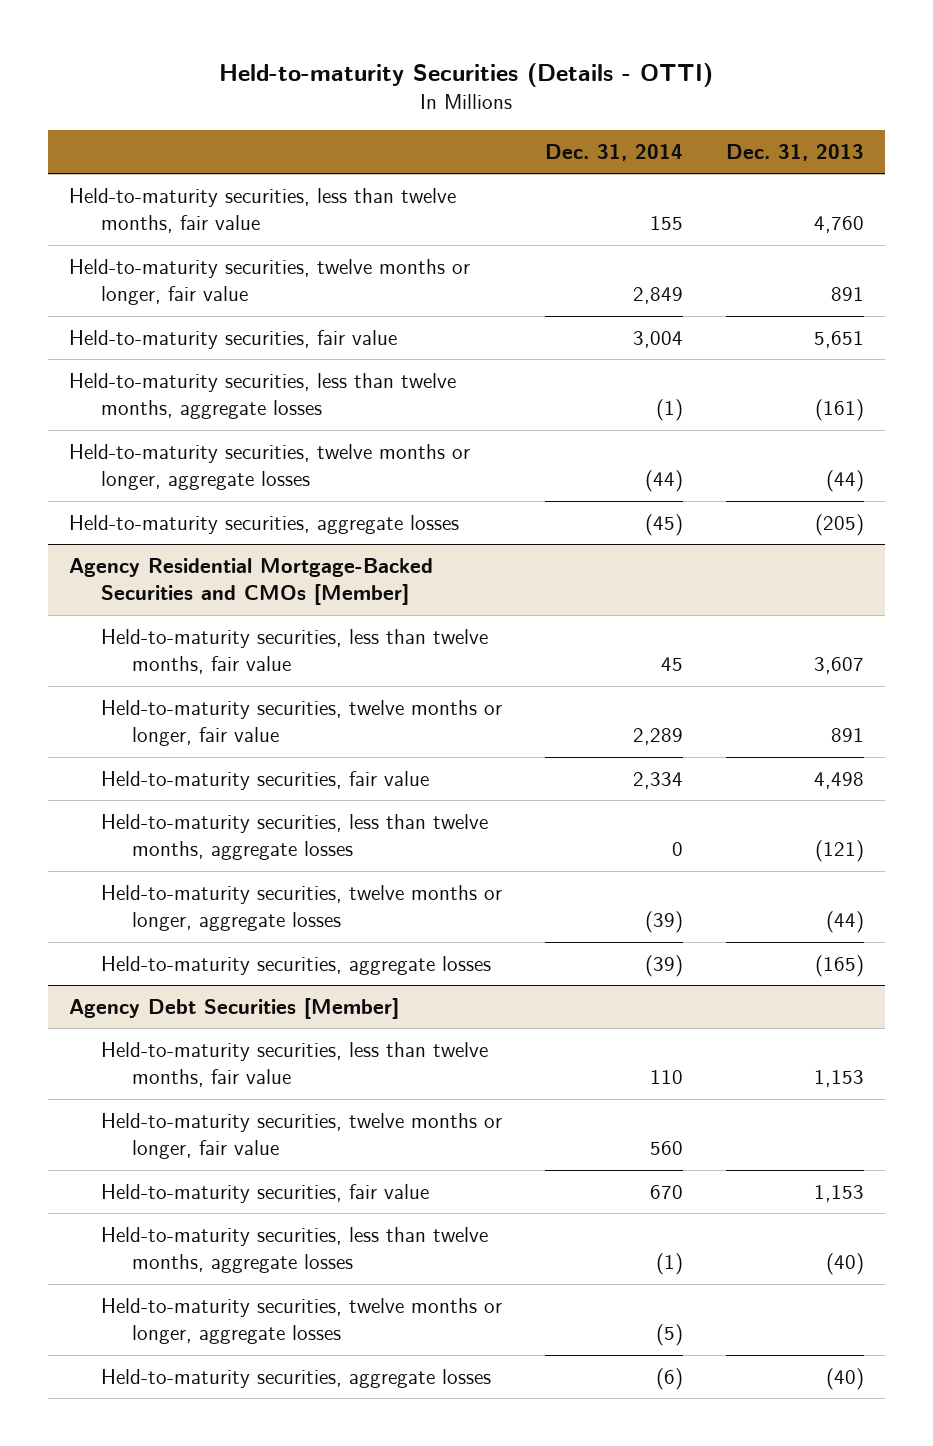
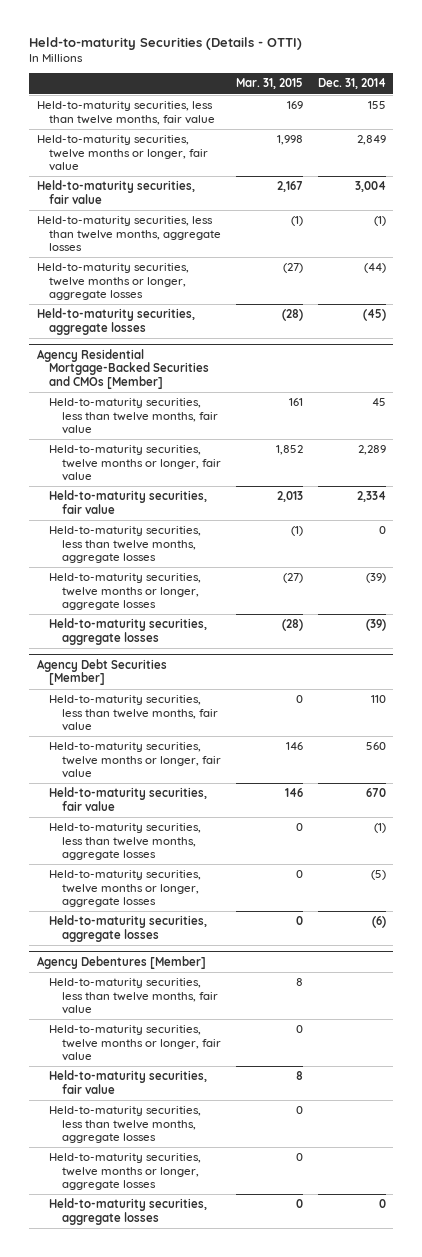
- | Dec. 31, 2014 | Dec. 31, 2013
+ | Mar. 31, 2015 | Dec. 31, 2014
+ Agency Debentures [Member]
+ Held-to-maturity securities, less than twelve months, fair value | 8 |
+ Held-to-maturity securities, twelve months or longer, fair value | 0 |
+ Held-to-maturity securities, fair value | 8 |
+ Held-to-maturity securities, less than twelve months, aggregate losses | 0 |
+ Held-to-maturity securities, twelve months or longer, aggregate losses | 0 |
+ Held-to-maturity securities, aggregate losses | 0 | 0

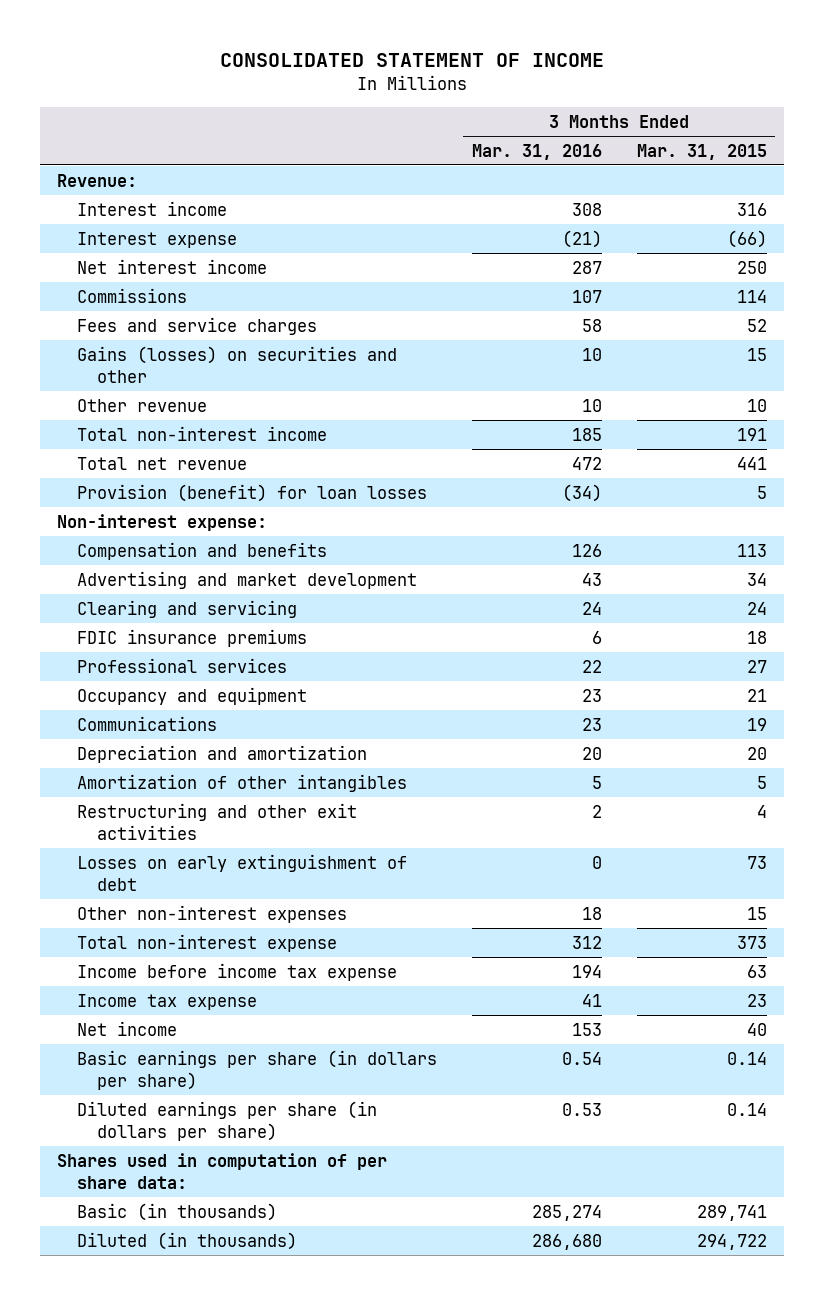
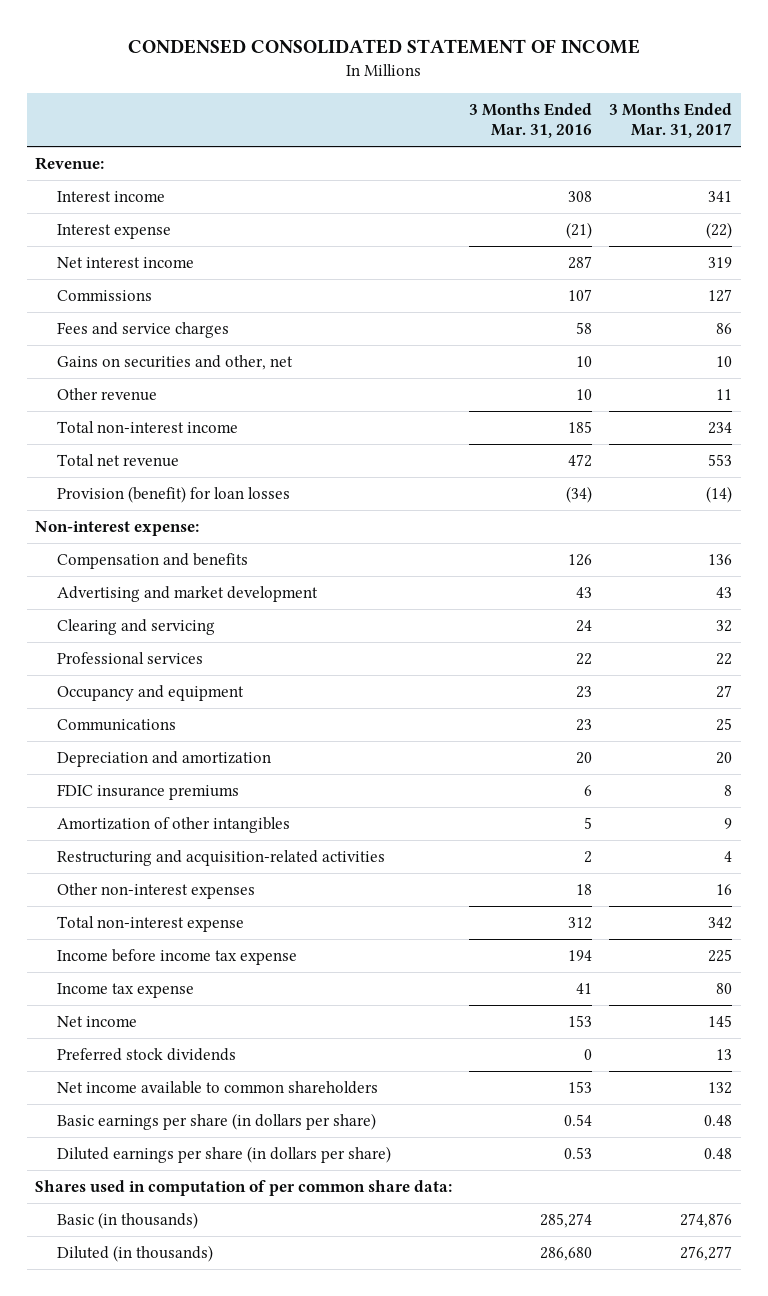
- CONSOLIDATED STATEMENT OF INCOME
+ CONDENSED CONSOLIDATED STATEMENT OF INCOME
- | 3 Months Ended Mar. 31, 2016 | 3 Months Ended Mar. 31, 2015
+ | 3 Months Ended Mar. 31, 2016 | 3 Months Ended Mar. 31, 2017
- Gains (losses) on securities and other | 10 | 15
+ Gains on securities and other, net | 10 | 10
moved down: FDIC insurance premiums | 6 | 8
- Restructuring and other exit activities | 2 | 4
- Losses on early extinguishment of debt | 0 | 73
+ Restructuring and acquisition-related activities | 2 | 4
+ Preferred stock dividends | 0 | 13
+ Net income available to common shareholders | 153 | 132
- Shares used in computation of per share data:
+ Shares used in computation of per common share data:

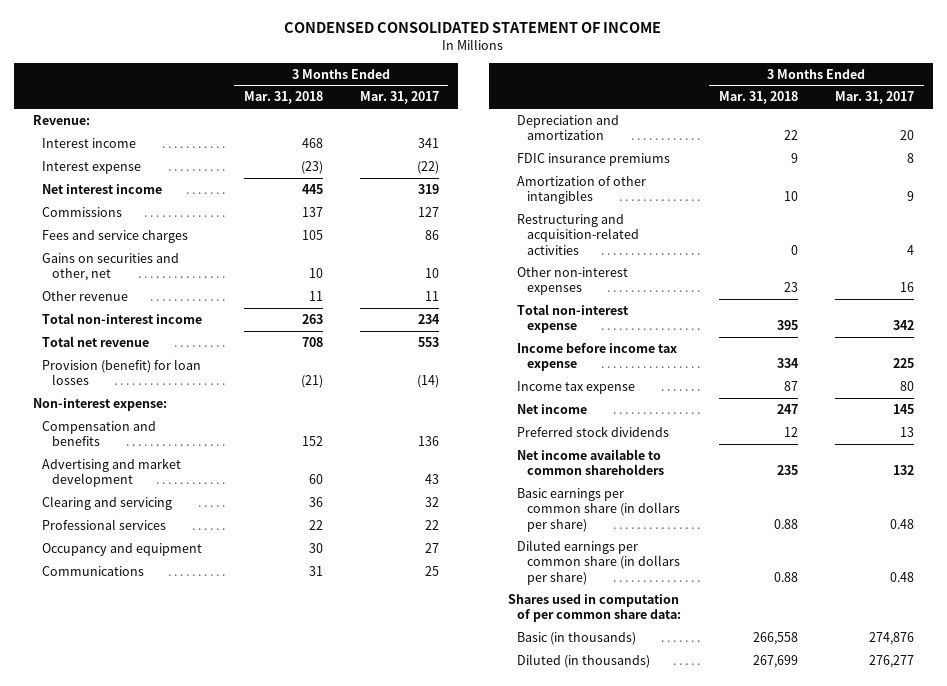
- | 3 Months Ended Mar. 31, 2016 | 3 Months Ended Mar. 31, 2017
+ | 3 Months Ended Mar. 31, 2018 | 3 Months Ended Mar. 31, 2017
- Basic earnings per share (in dollars per share) | 0.54 | 0.48
- Diluted earnings per share (in dollars per share) | 0.53 | 0.48
+ Basic earnings per common share (in dollars per share) | 0.88 | 0.48
+ Diluted earnings per common share (in dollars per share) | 0.88 | 0.48

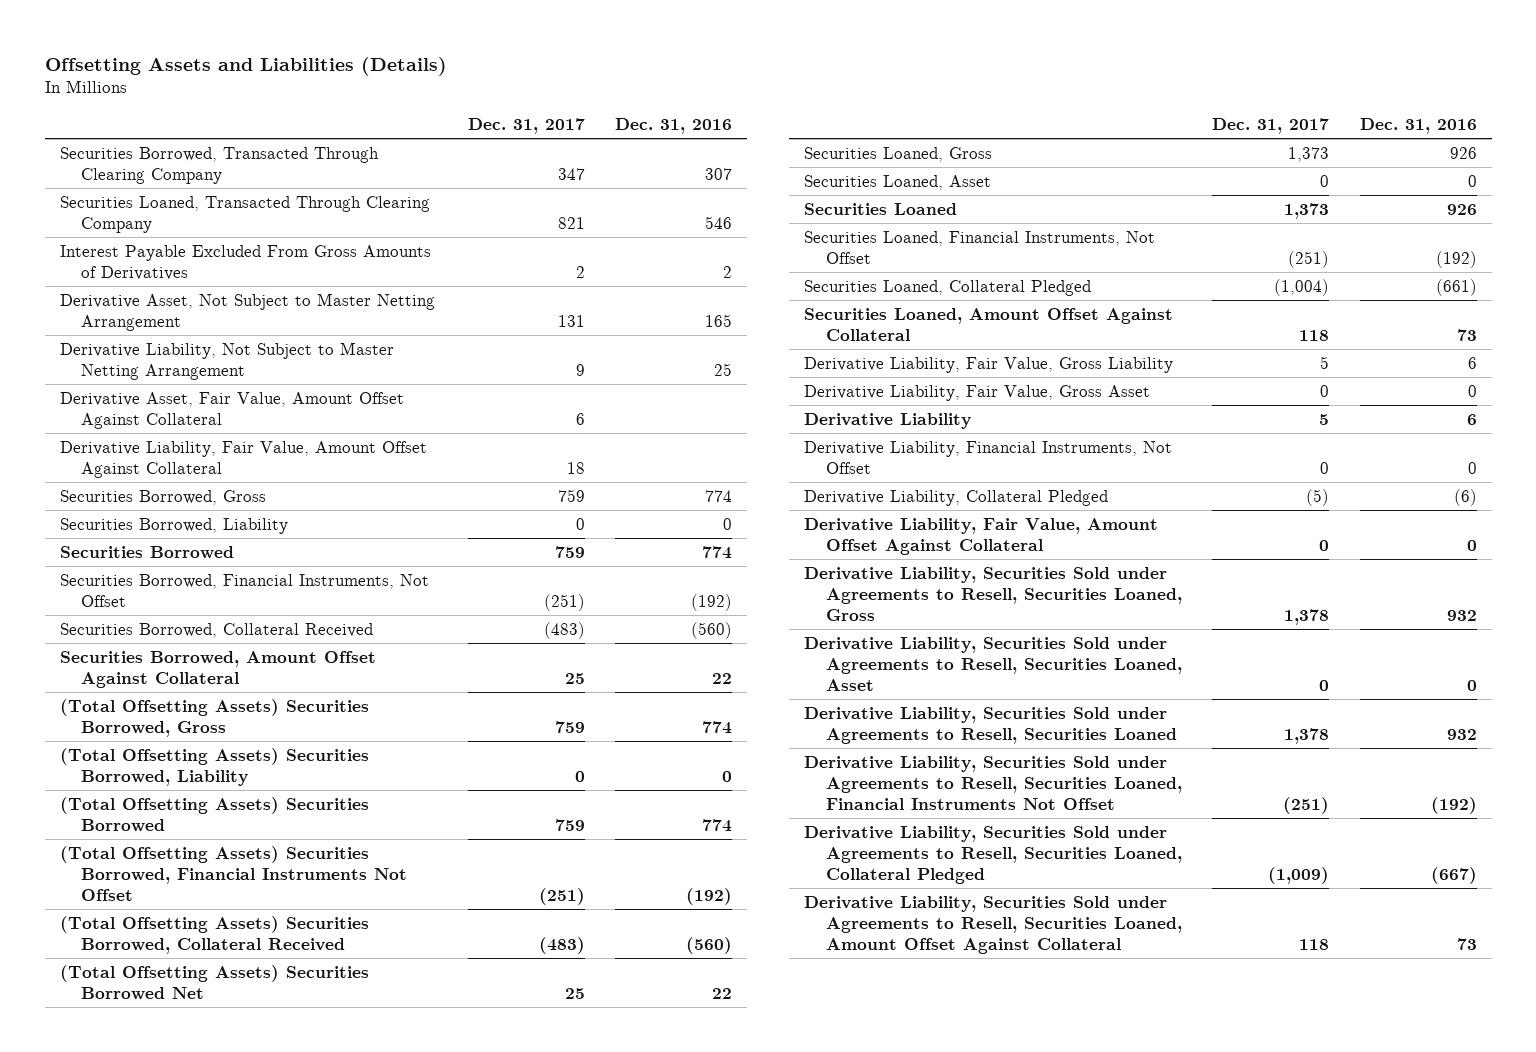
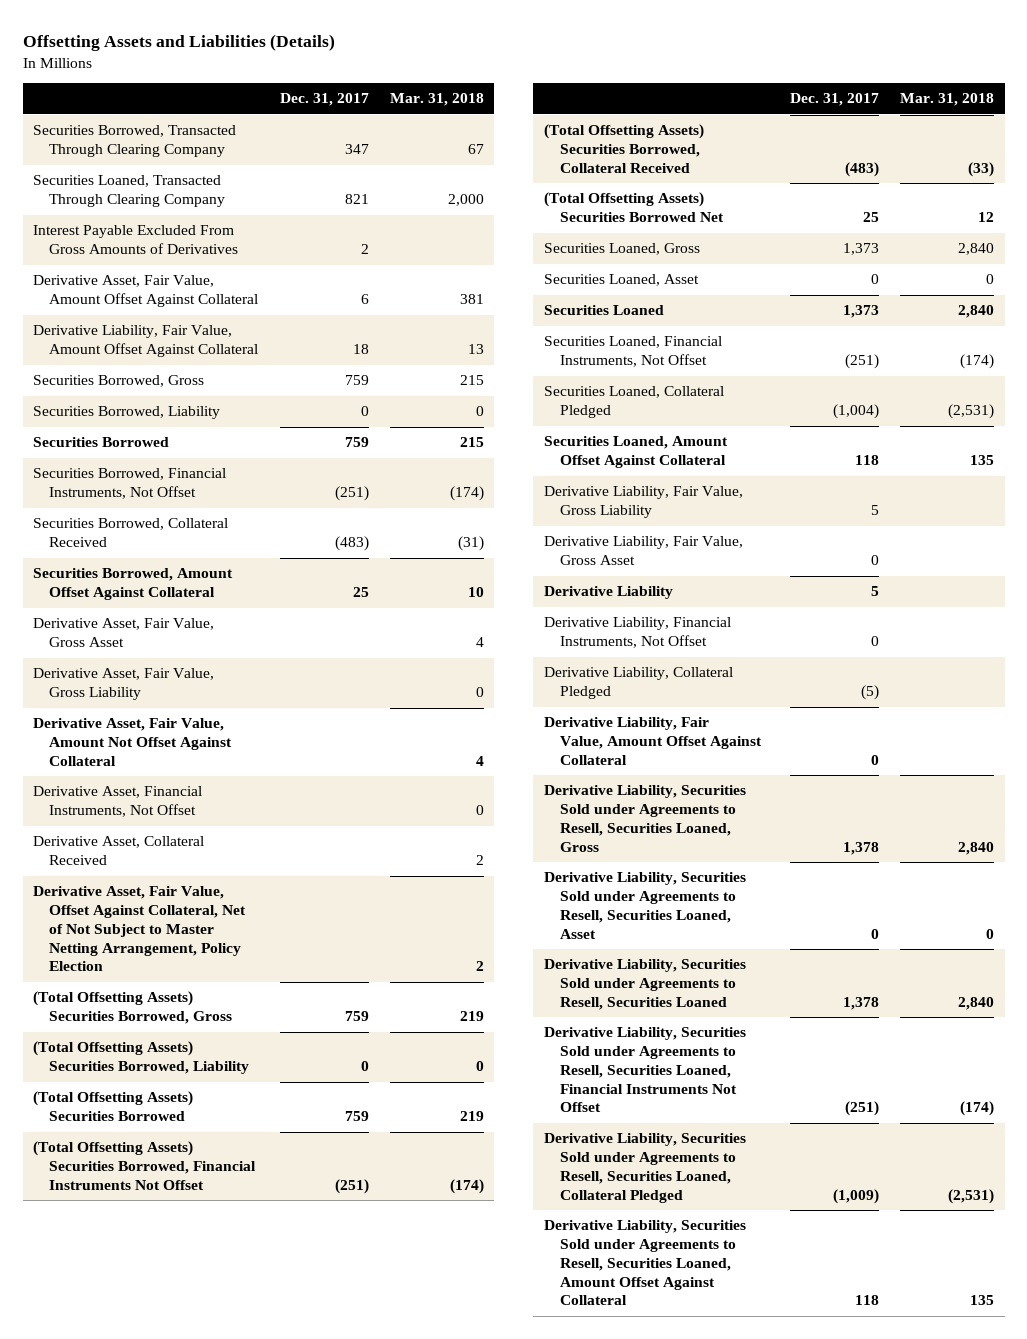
- | Dec. 31, 2017 | Dec. 31, 2016
+ | Dec. 31, 2017 | Mar. 31, 2018
- Derivative Asset, Not Subject to Master Netting Arrangement | 131 | 165
- Derivative Liability, Not Subject to Master Netting Arrangement | 9 | 25
+ Derivative Asset, Fair Value, Gross Asset | | 4
+ Derivative Asset, Fair Value, Gross Liability | | 0
+ Derivative Asset, Fair Value, Amount Not Offset Against Collateral | | 4
+ Derivative Asset, Financial Instruments, Not Offset | | 0
+ Derivative Asset, Collateral Received | | 2
+ Derivative Asset, Fair Value, Offset Against Collateral, Net of Not Subject to Master Netting Arrangement, Policy Election | | 2

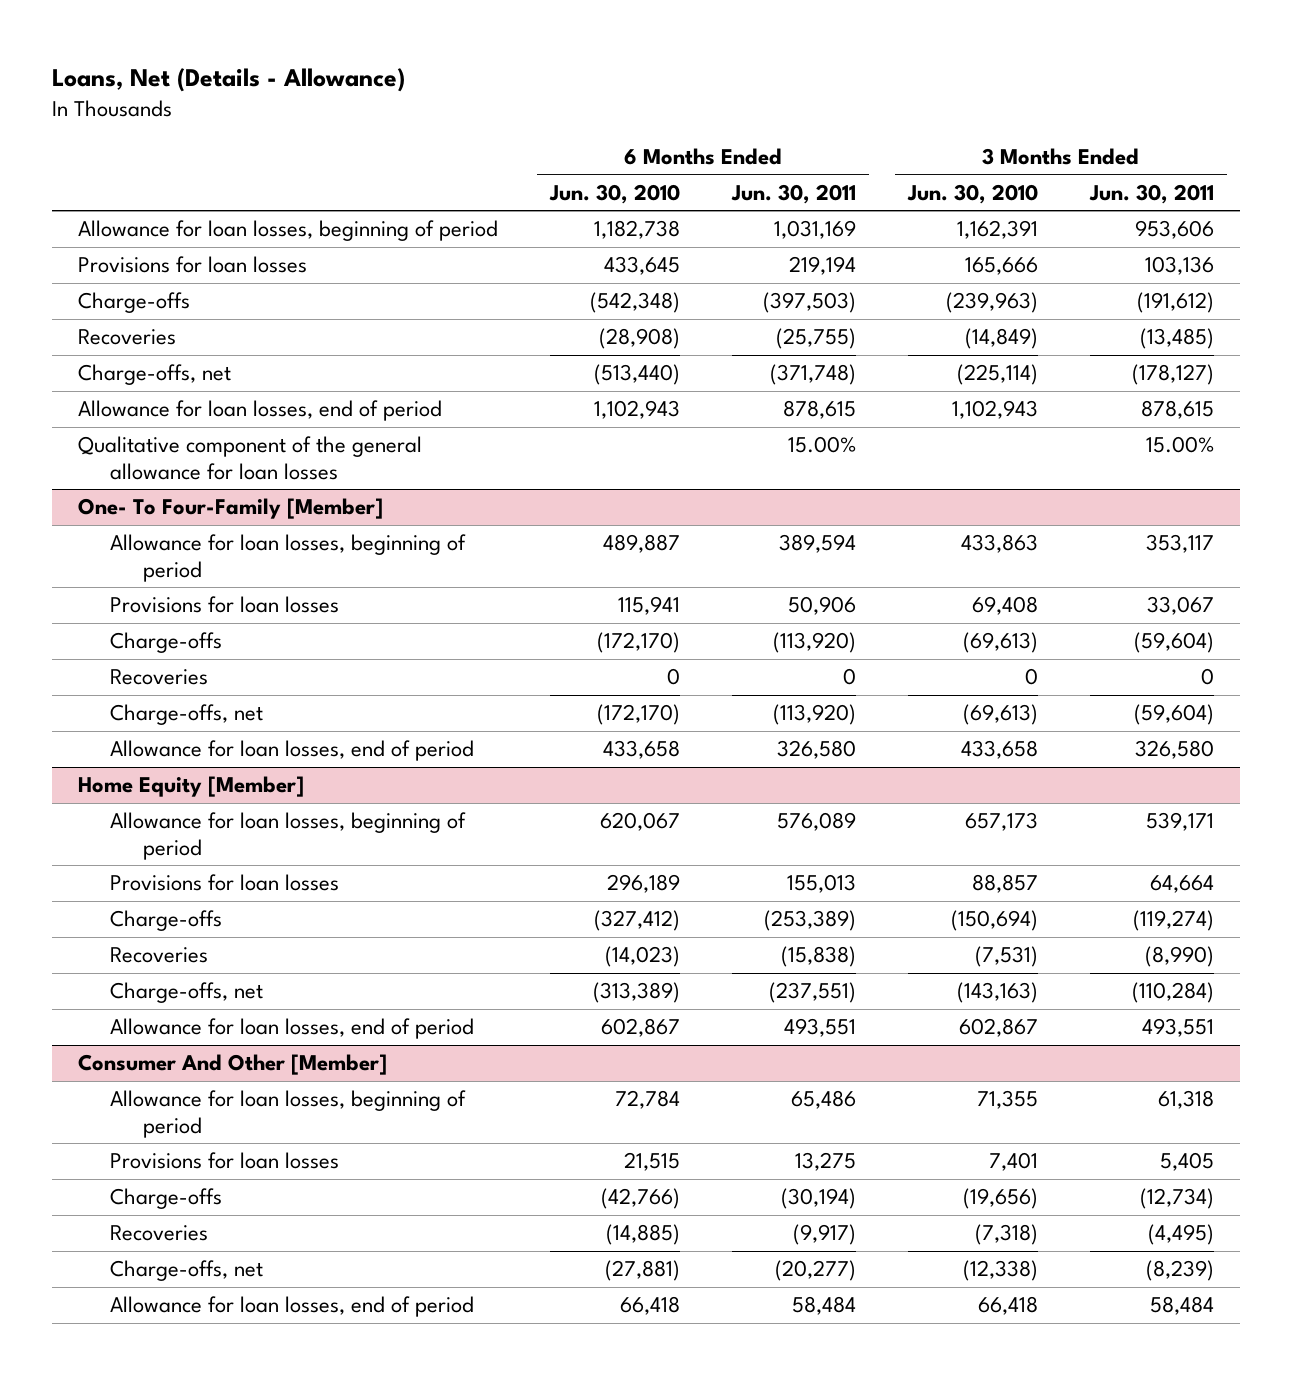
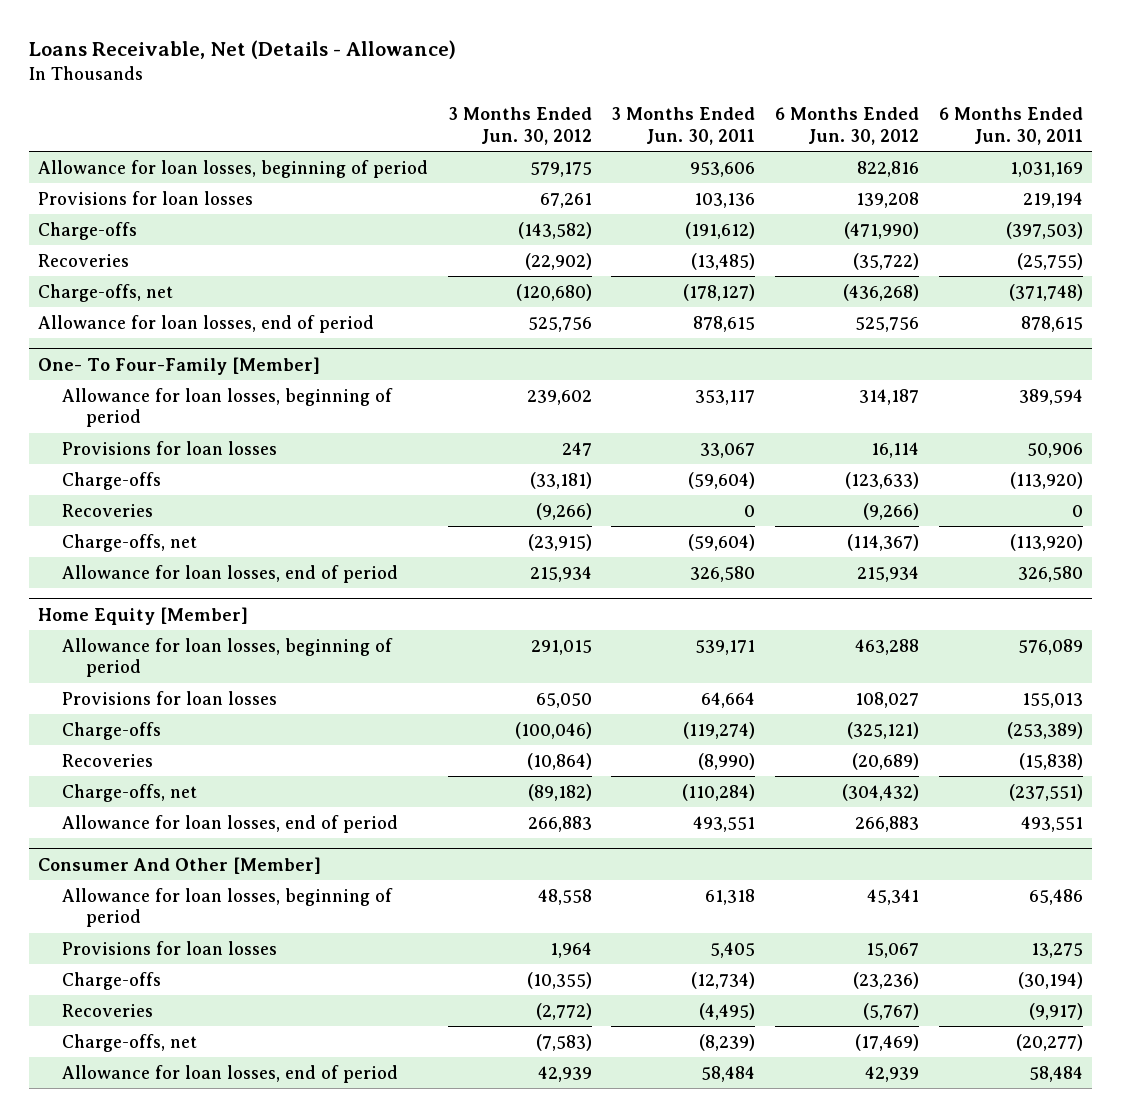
- Loans, Net (Details - Allowance)
+ Loans Receivable, Net (Details - Allowance)
- | 6 Months Ended Jun. 30, 2010 | 6 Months Ended Jun. 30, 2011 | 3 Months Ended Jun. 30, 2010 | 3 Months Ended Jun. 30, 2011
+ | 3 Months Ended Jun. 30, 2012 | 3 Months Ended Jun. 30, 2011 | 6 Months Ended Jun. 30, 2012 | 6 Months Ended Jun. 30, 2011
- Qualitative component of the general allowance for loan losses | | 15.00% | | 15.00%

